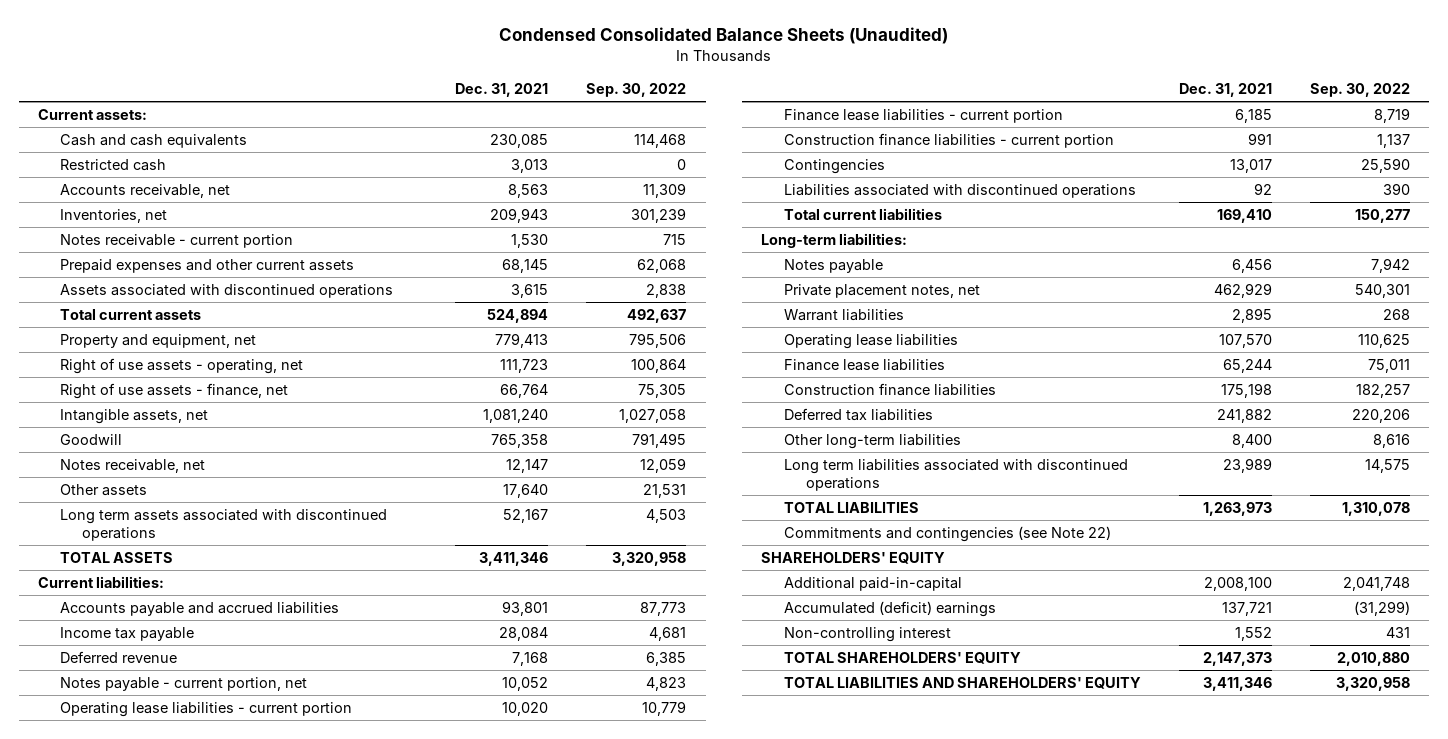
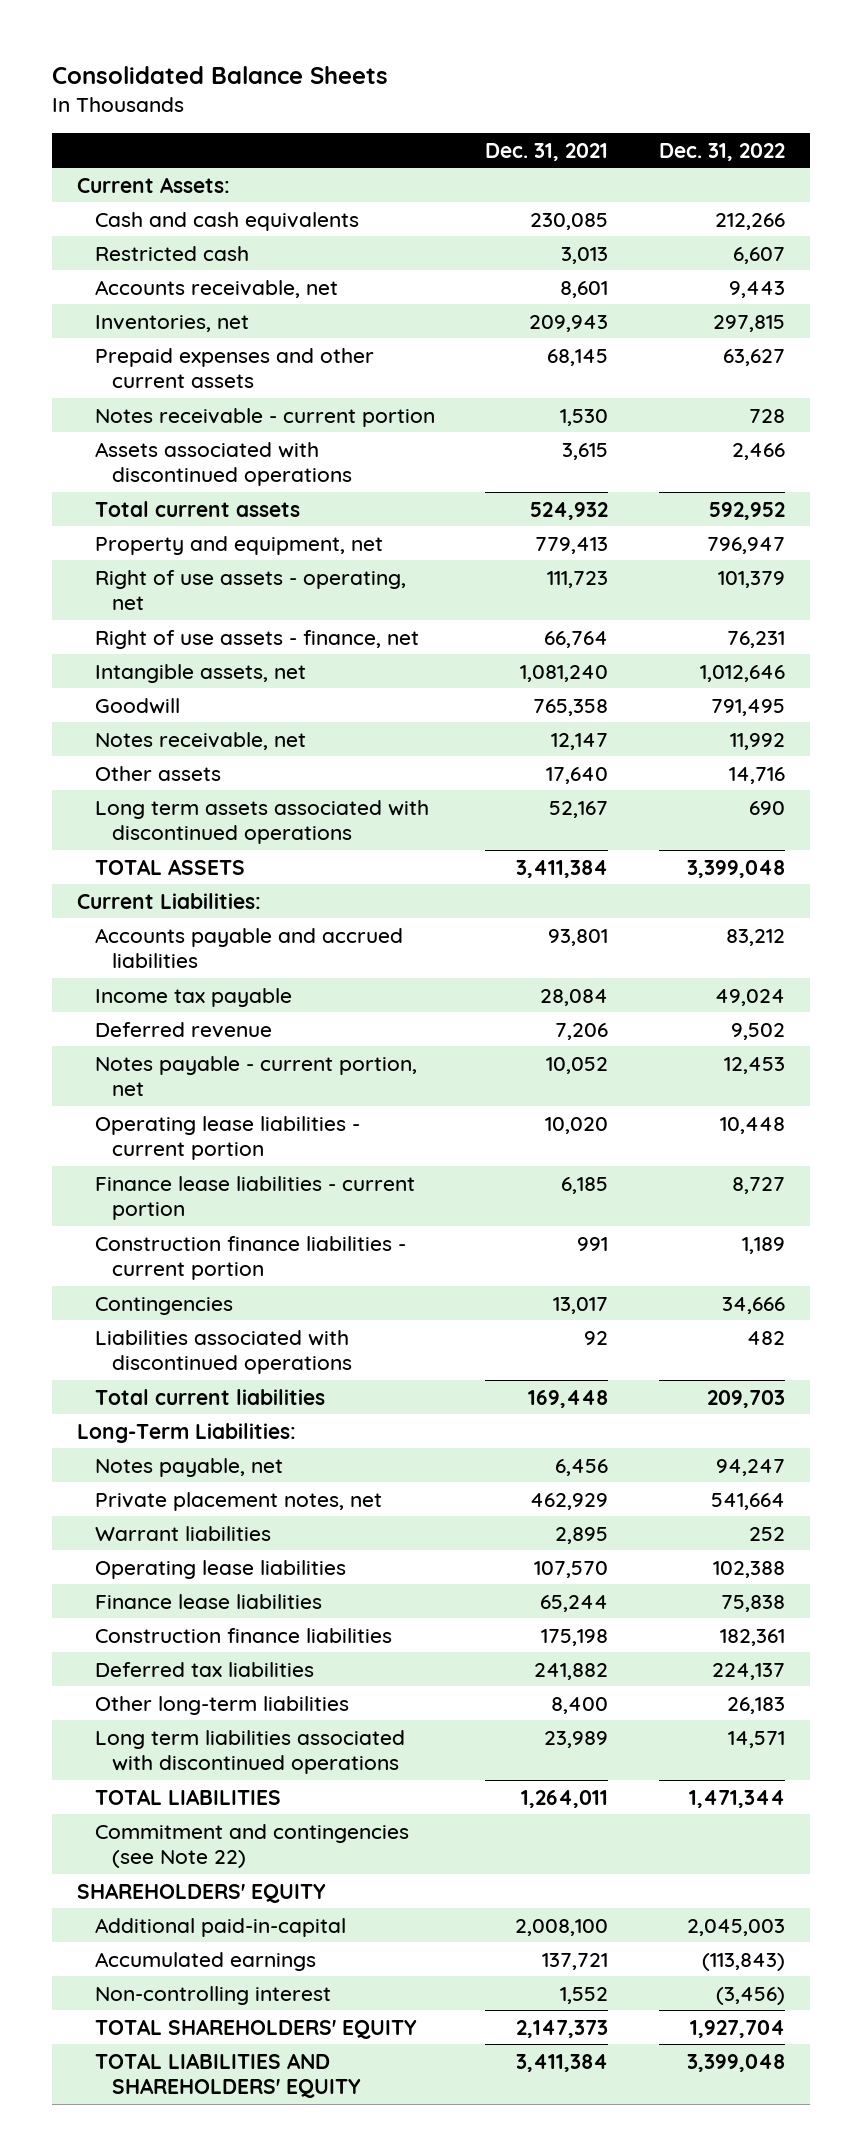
- Condensed Consolidated Balance Sheets (Unaudited)
+ Consolidated Balance Sheets
- | Dec. 31, 2021 | Sep. 30, 2022
+ | Dec. 31, 2021 | Dec. 31, 2022
- Current assets:
+ Current Assets:
- Accounts receivable, net | 8,563 | 11,309
+ Accounts receivable, net | 8,601 | 9,443
moved down: Notes receivable - current portion | 1,530 | 728
- Total current assets | 524,894 | 492,637
+ Total current assets | 524,932 | 592,952
- TOTAL ASSETS | 3,411,346 | 3,320,958
- Current liabilities:
+ TOTAL ASSETS | 3,411,384 | 3,399,048
+ Current Liabilities:
- Deferred revenue | 7,168 | 6,385
+ Deferred revenue | 7,206 | 9,502
- Total current liabilities | 169,410 | 150,277
- Long-term liabilities:
- Notes payable | 6,456 | 7,942
+ Total current liabilities | 169,448 | 209,703
+ Long-Term Liabilities:
+ Notes payable, net | 6,456 | 94,247
- TOTAL LIABILITIES | 1,263,973 | 1,310,078
- Commitments and contingencies (see Note 22)
+ TOTAL LIABILITIES | 1,264,011 | 1,471,344
+ Commitment and contingencies (see Note 22)
- Accumulated (deficit) earnings | 137,721 | (31,299)
+ Accumulated earnings | 137,721 | (113,843)
- TOTAL LIABILITIES AND SHAREHOLDERS' EQUITY | 3,411,346 | 3,320,958
+ TOTAL LIABILITIES AND SHAREHOLDERS' EQUITY | 3,411,384 | 3,399,048

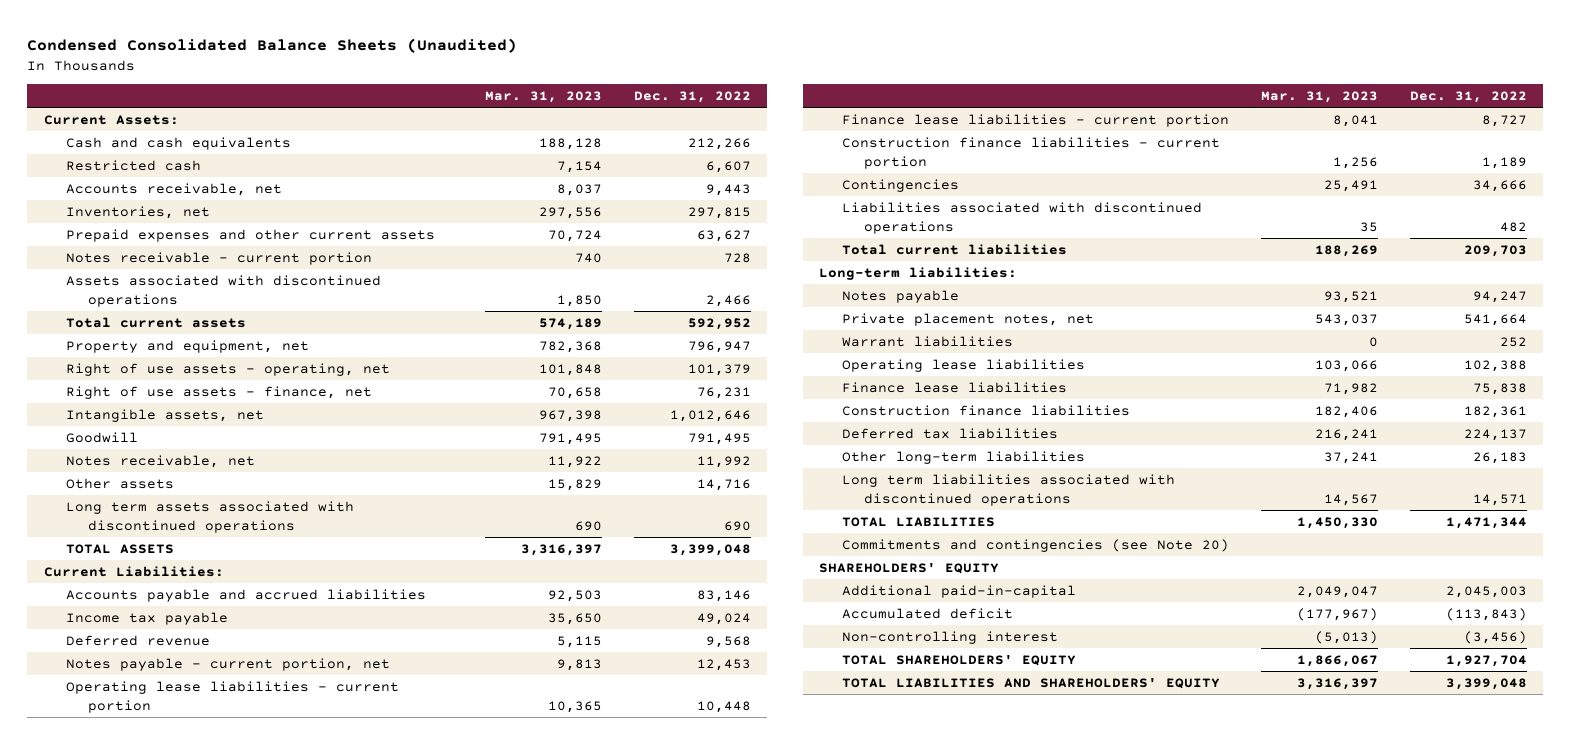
- Consolidated Balance Sheets
+ Condensed Consolidated Balance Sheets (Unaudited)
- | Dec. 31, 2021 | Dec. 31, 2022
+ | Mar. 31, 2023 | Dec. 31, 2022
- Accounts payable and accrued liabilities | 93,801 | 83,212
+ Accounts payable and accrued liabilities | 92,503 | 83,146
- Deferred revenue | 7,206 | 9,502
+ Deferred revenue | 5,115 | 9,568
- Long-Term Liabilities:
- Notes payable, net | 6,456 | 94,247
+ Long-term liabilities:
+ Notes payable | 93,521 | 94,247
- Commitment and contingencies (see Note 22)
+ Commitments and contingencies (see Note 20)
- Accumulated earnings | 137,721 | (113,843)
+ Accumulated deficit | (177,967) | (113,843)

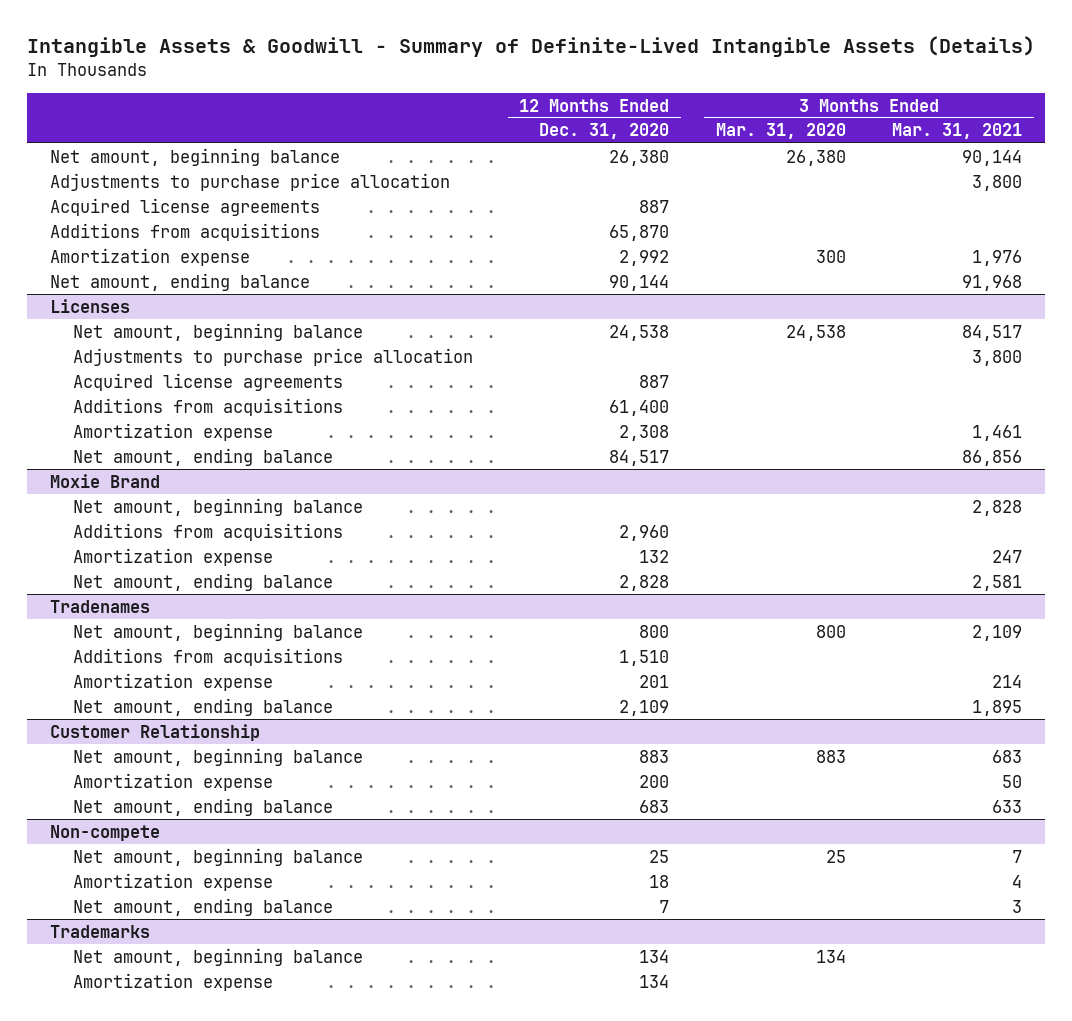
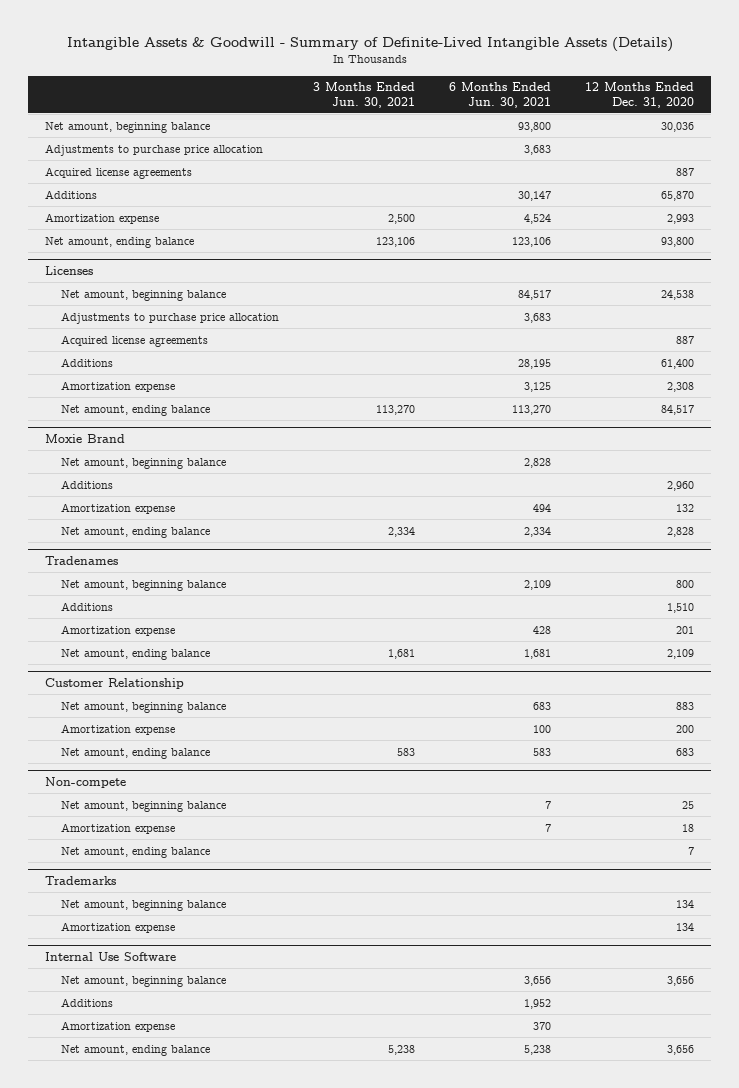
- | 12 Months Ended Dec. 31, 2020 | 3 Months Ended Mar. 31, 2020 | 3 Months Ended Mar. 31, 2021
+ | 3 Months Ended Jun. 30, 2021 | 6 Months Ended Jun. 30, 2021 | 12 Months Ended Dec. 31, 2020
- Net amount, beginning balance | 26,380 | 26,380 | 90,144
+ Net amount, beginning balance | | 93,800 | 30,036
- Additions from acquisitions | 65,870 | |
- Amortization expense | 2,992 | 300 | 1,976
- Net amount, ending balance | 90,144 | | 91,968
+ Additions | | 30,147 | 65,870
+ Amortization expense | 2,500 | 4,524 | 2,993
+ Net amount, ending balance | 123,106 | 123,106 | 93,800
@ Licenses
- Additions from acquisitions | 61,400 | |
+ Additions | | 28,195 | 61,400
@ Moxie Brand
- Additions from acquisitions | 2,960 | |
+ Additions | | | 2,960
@ Tradenames
- Additions from acquisitions | 1,510 | |
+ Additions | | | 1,510
+ Internal Use Software
+ Net amount, beginning balance | | 3,656 | 3,656
+ Additions | | 1,952 |
+ Amortization expense | | 370 |
+ Net amount, ending balance | 5,238 | 5,238 | 3,656

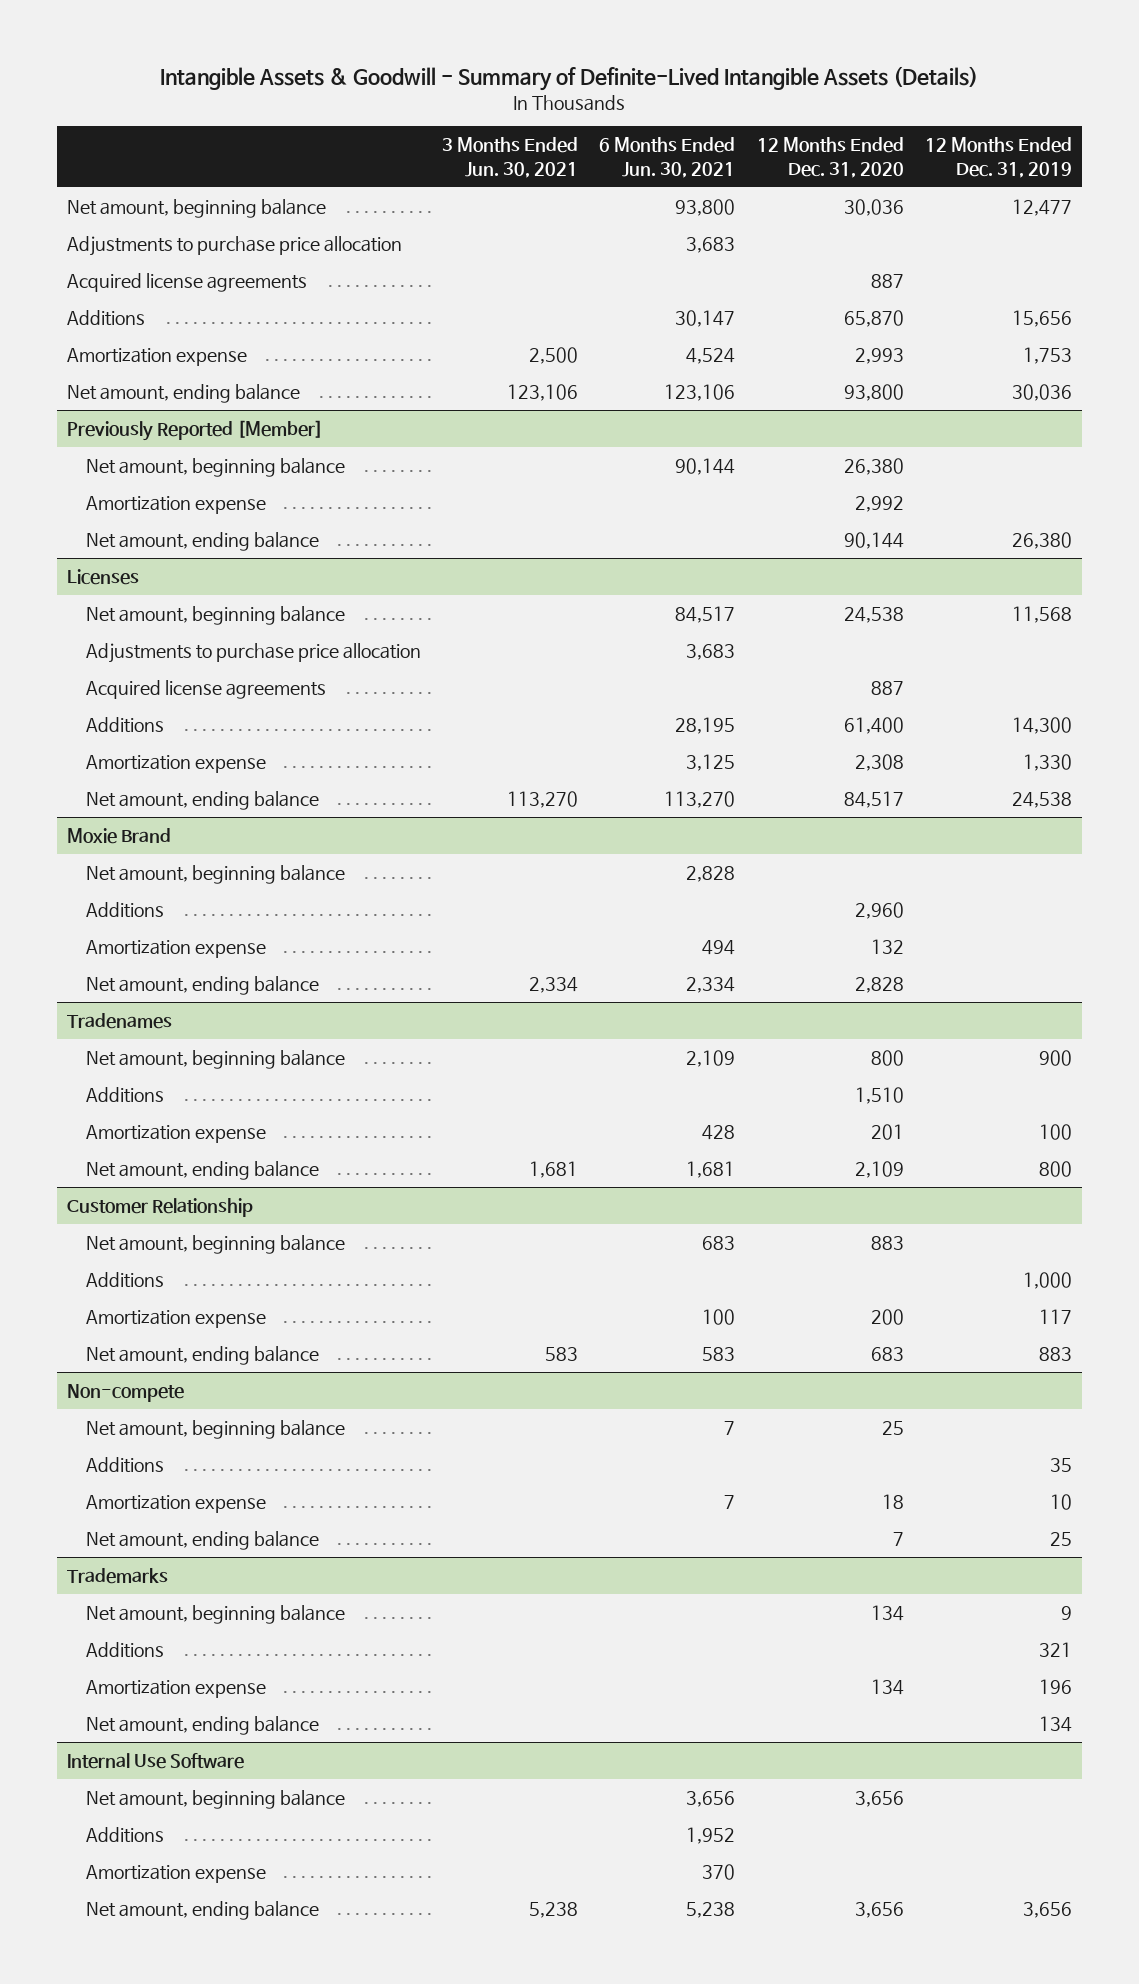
- | 3 Months Ended Jun. 30, 2021 | 6 Months Ended Jun. 30, 2021 | 12 Months Ended Dec. 31, 2020
+ | 3 Months Ended Jun. 30, 2021 | 6 Months Ended Jun. 30, 2021 | 12 Months Ended Dec. 31, 2020 | 12 Months Ended Dec. 31, 2019
+ Previously Reported [Member]
+ Net amount, beginning balance | | 90,144 | 26,380 |
+ Amortization expense | | | 2,992 |
+ Net amount, ending balance | | | 90,144 | 26,380
@ Customer Relationship
+ Additions | | | | 1,000
@ Non-compete
+ Additions | | | | 35
@ Trademarks
+ Additions | | | | 321
+ Net amount, ending balance | | | | 134

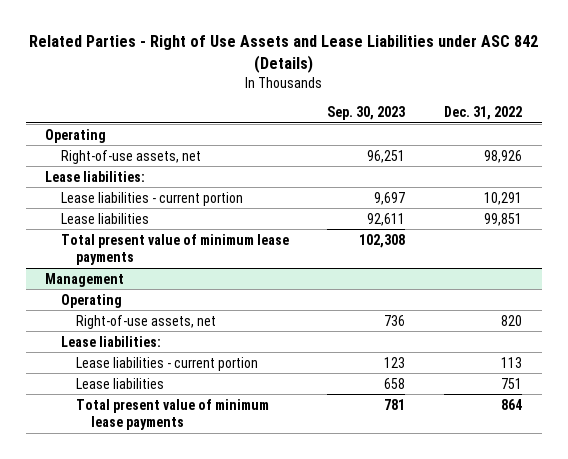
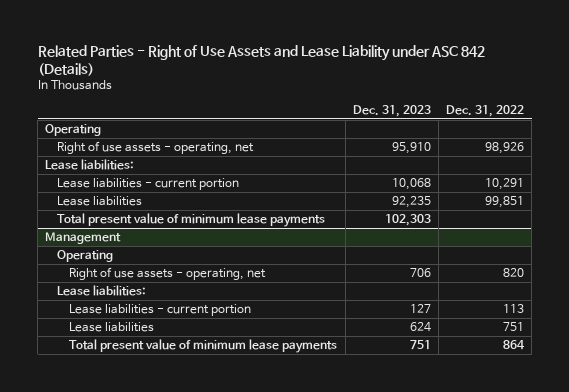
- Related Parties - Right of Use Assets and Lease Liabilities under ASC 842 (Details)
+ Related Parties - Right of Use Assets and Lease Liability under ASC 842 (Details)
- | Sep. 30, 2023 | Dec. 31, 2022
+ | Dec. 31, 2023 | Dec. 31, 2022
- Right-of-use assets, net | 96,251 | 98,926
+ Right of use assets - operating, net | 95,910 | 98,926
@ Management
- Right-of-use assets, net | 736 | 820
+ Right of use assets - operating, net | 706 | 820

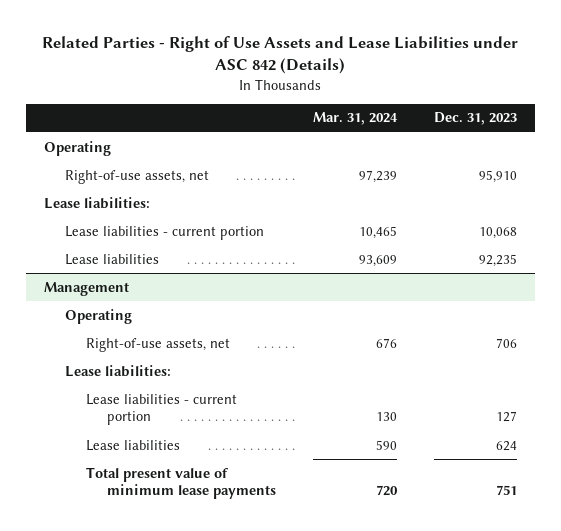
- Related Parties - Right of Use Assets and Lease Liability under ASC 842 (Details)
+ Related Parties - Right of Use Assets and Lease Liabilities under ASC 842 (Details)
- | Dec. 31, 2023 | Dec. 31, 2022
+ | Mar. 31, 2024 | Dec. 31, 2023
- Right of use assets - operating, net | 95,910 | 98,926
+ Right-of-use assets, net | 97,239 | 95,910
- Total present value of minimum lease payments | 102,303 |
@ Management
- Right of use assets - operating, net | 706 | 820
+ Right-of-use assets, net | 676 | 706

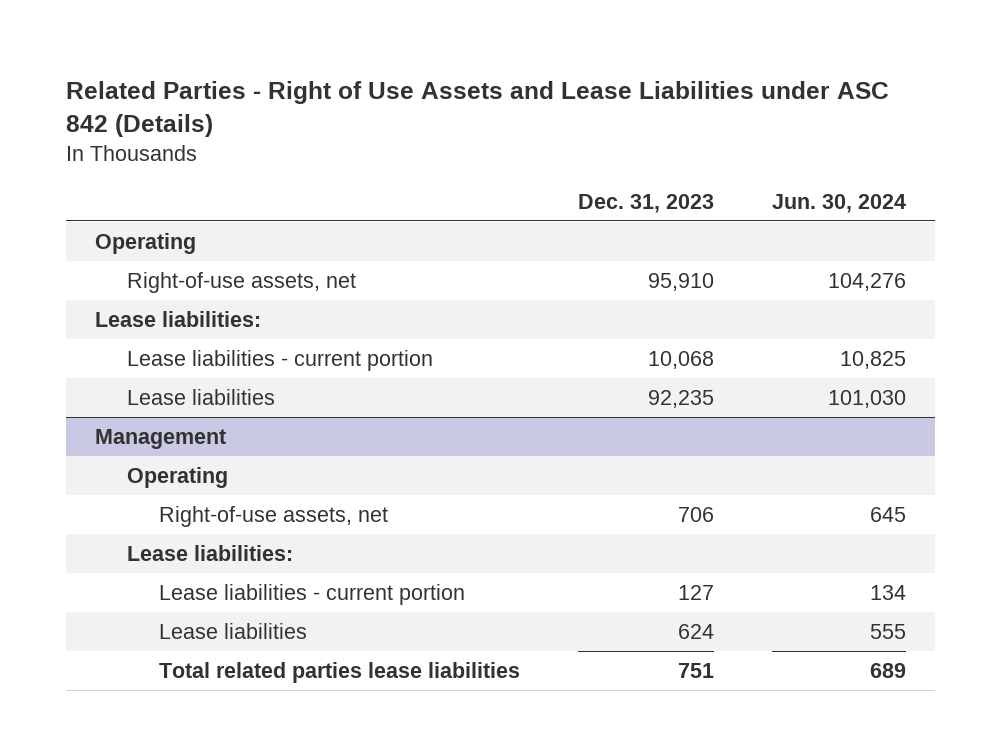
- | Mar. 31, 2024 | Dec. 31, 2023
+ | Dec. 31, 2023 | Jun. 30, 2024
@ Management
- Total present value of minimum lease payments | 720 | 751
+ Total related parties lease liabilities | 751 | 689

